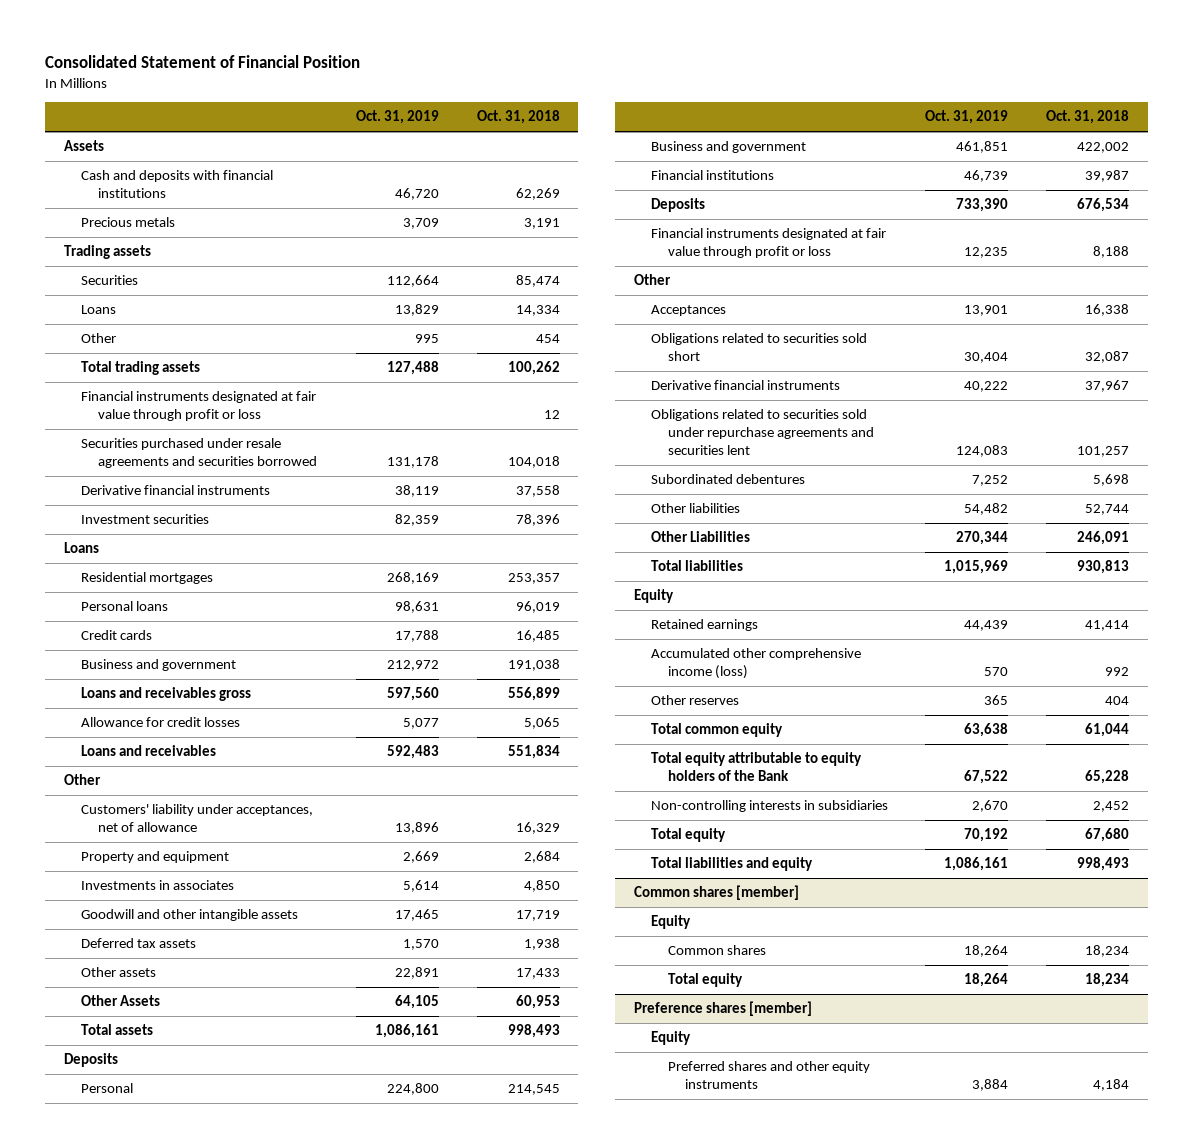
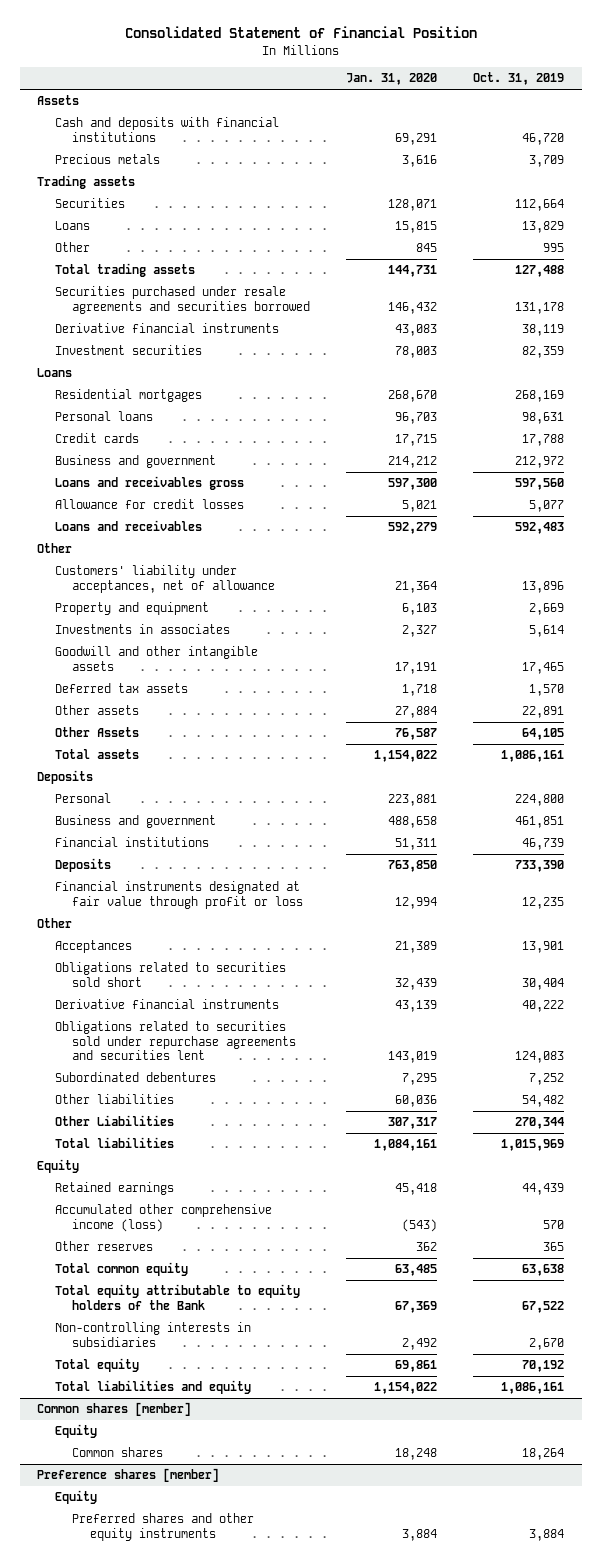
- | Oct. 31, 2019 | Oct. 31, 2018
+ | Jan. 31, 2020 | Oct. 31, 2019
- Financial instruments designated at fair value through profit or loss | | 12
@ Common shares [member]
- Total equity | 18,264 | 18,234

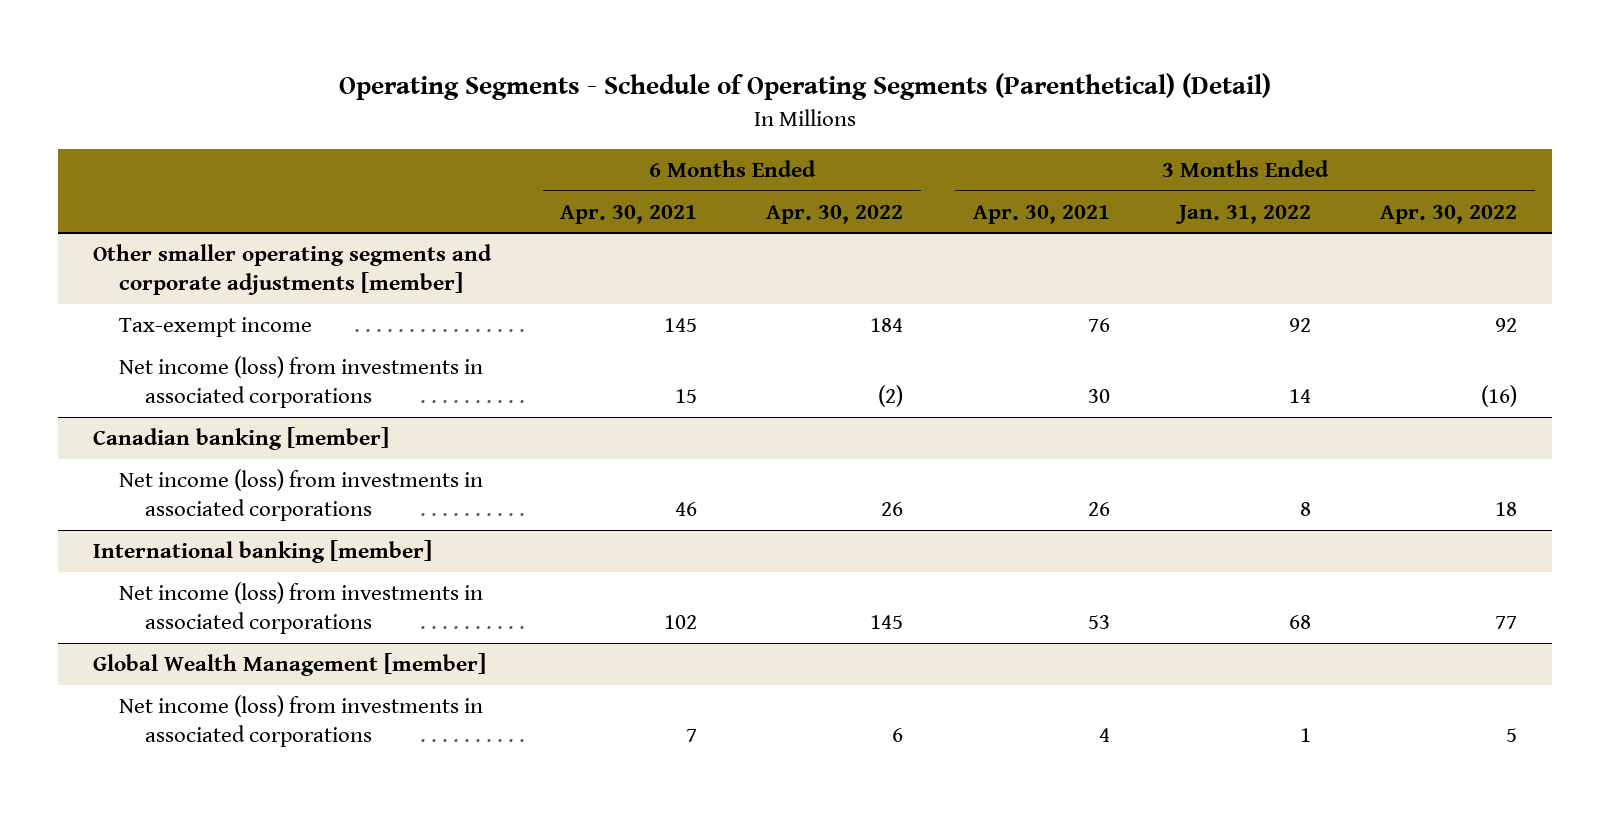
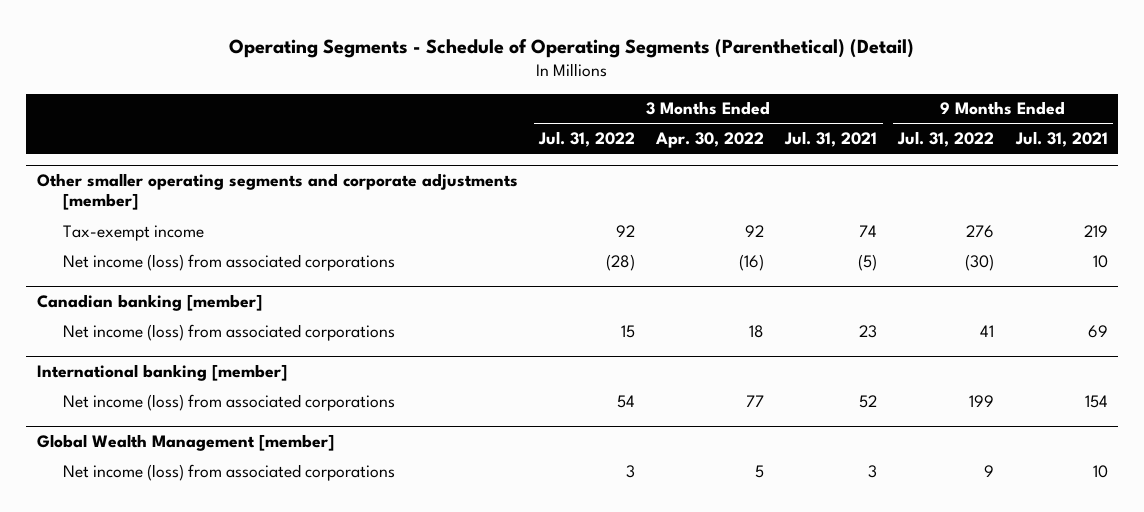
- | 6 Months Ended Apr. 30, 2021 | 6 Months Ended Apr. 30, 2022 | 3 Months Ended Apr. 30, 2021 | 3 Months Ended Jan. 31, 2022 | 3 Months Ended Apr. 30, 2022
+ | 3 Months Ended Jul. 31, 2022 | 3 Months Ended Apr. 30, 2022 | 3 Months Ended Jul. 31, 2021 | 9 Months Ended Jul. 31, 2022 | 9 Months Ended Jul. 31, 2021
@ Other smaller operating segments and corporate adjustments [member]
- Net income (loss) from investments in associated corporations | 15 | (2) | 30 | 14 | (16)
+ Net income (loss) from associated corporations | (28) | (16) | (5) | (30) | 10
@ Canadian banking [member]
- Net income (loss) from investments in associated corporations | 46 | 26 | 26 | 8 | 18
+ Net income (loss) from associated corporations | 15 | 18 | 23 | 41 | 69
@ International banking [member]
- Net income (loss) from investments in associated corporations | 102 | 145 | 53 | 68 | 77
+ Net income (loss) from associated corporations | 54 | 77 | 52 | 199 | 154
@ Global Wealth Management [member]
- Net income (loss) from investments in associated corporations | 7 | 6 | 4 | 1 | 5
+ Net income (loss) from associated corporations | 3 | 5 | 3 | 9 | 10

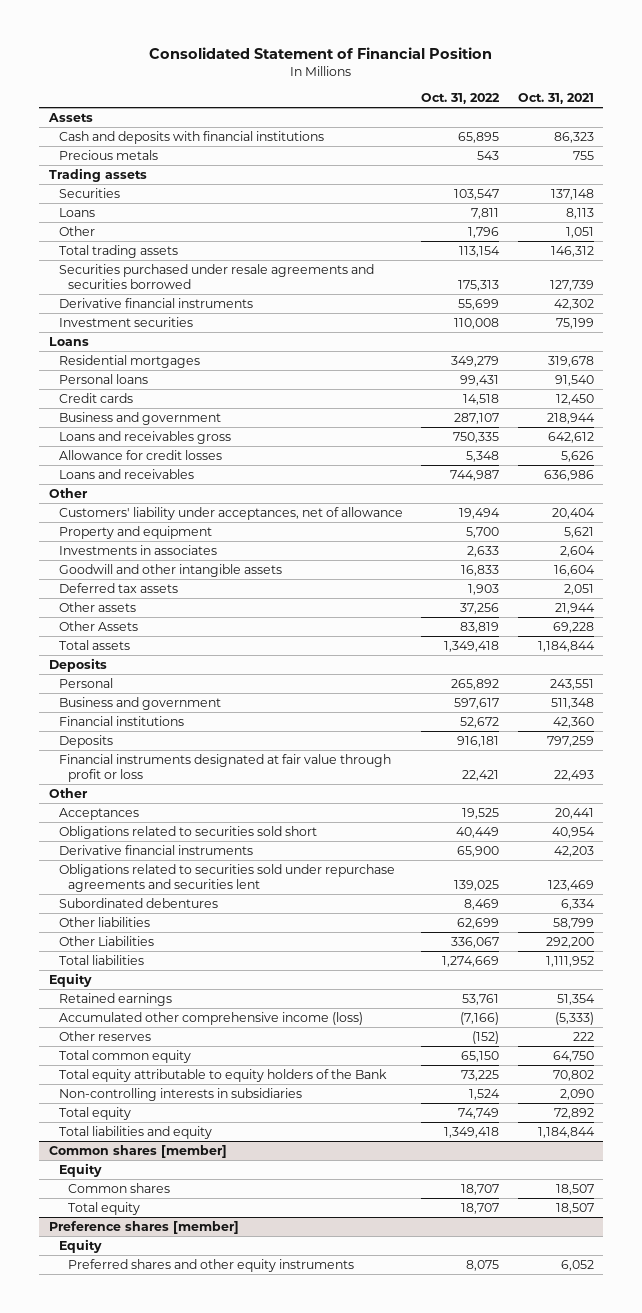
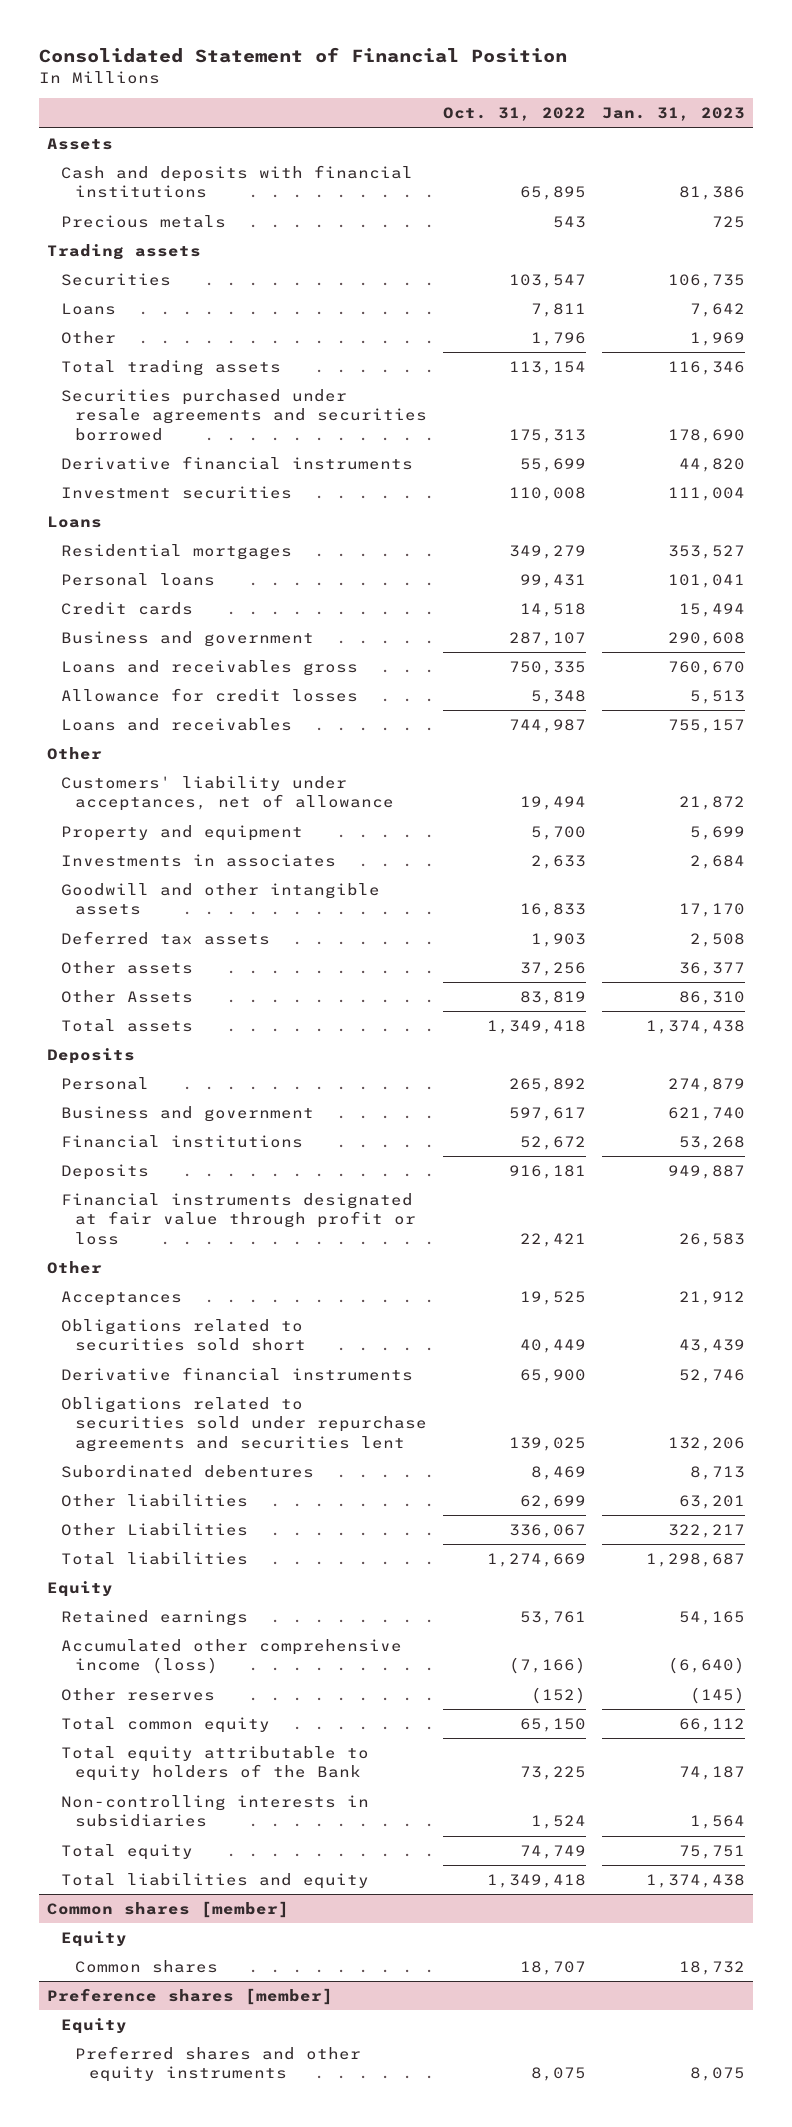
- | Oct. 31, 2022 | Oct. 31, 2021
+ | Oct. 31, 2022 | Jan. 31, 2023
@ Common shares [member]
- Total equity | 18,707 | 18,507

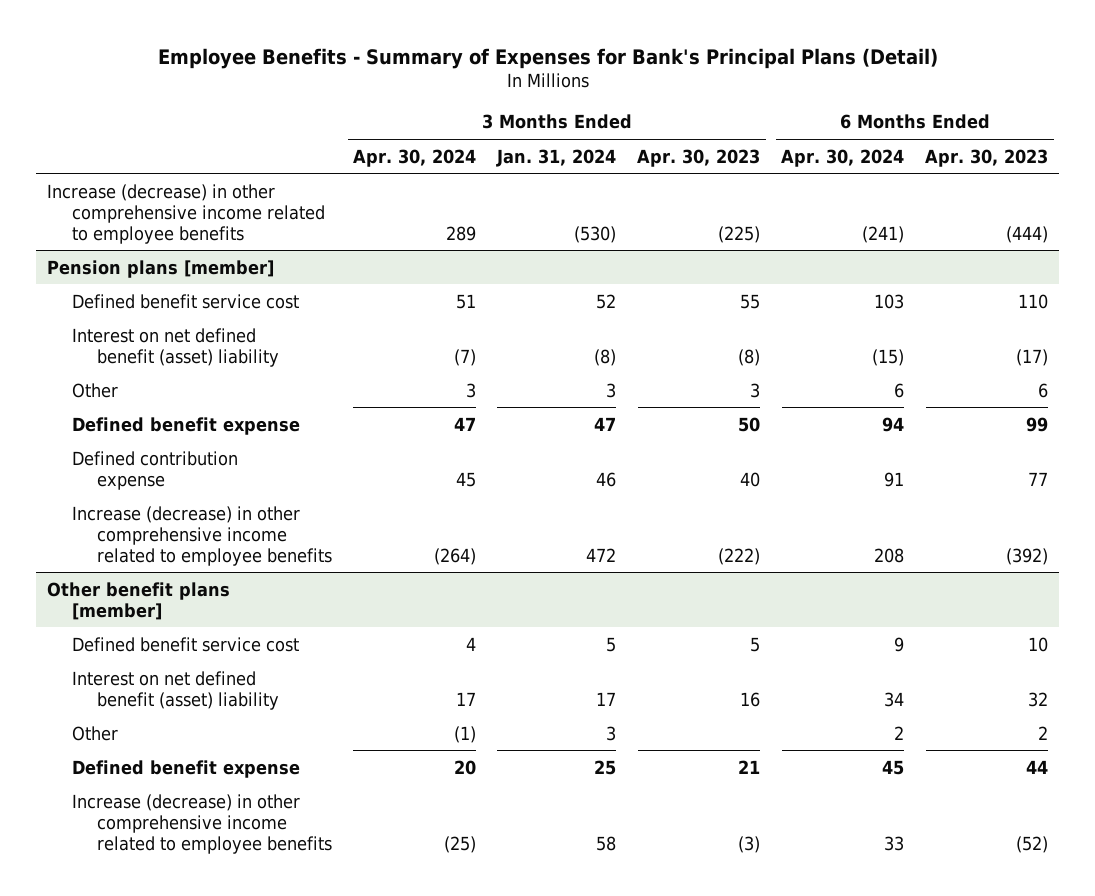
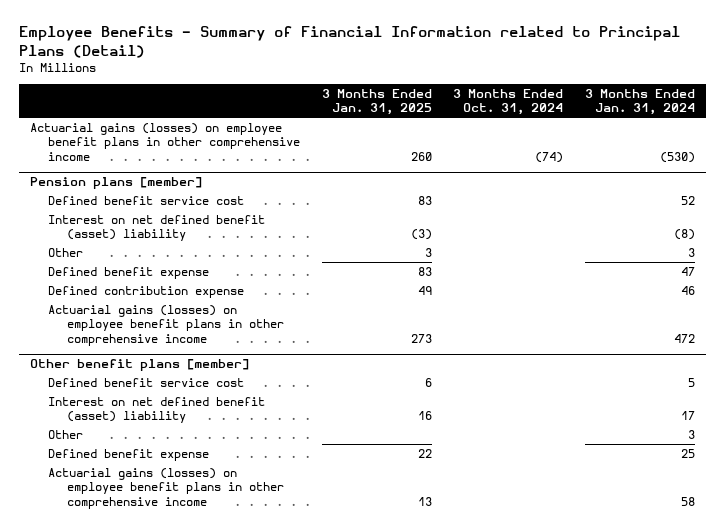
- Employee Benefits - Summary of Expenses for Bank's Principal Plans (Detail)
+ Employee Benefits - Summary of Financial Information related to Principal Plans (Detail)
- | 3 Months Ended Apr. 30, 2024 | 3 Months Ended Jan. 31, 2024 | 3 Months Ended Apr. 30, 2023 | 6 Months Ended Apr. 30, 2024 | 6 Months Ended Apr. 30, 2023
+ | 3 Months Ended Jan. 31, 2025 | 3 Months Ended Oct. 31, 2024 | 3 Months Ended Jan. 31, 2024
- Increase (decrease) in other comprehensive income related to employee benefits | 289 | (530) | (225) | (241) | (444)
+ Actuarial gains (losses) on employee benefit plans in other comprehensive income | 260 | (74) | (530)
@ Pension plans [member]
- Increase (decrease) in other comprehensive income related to employee benefits | (264) | 472 | (222) | 208 | (392)
+ Actuarial gains (losses) on employee benefit plans in other comprehensive income | 273 | | 472
@ Other benefit plans [member]
- Increase (decrease) in other comprehensive income related to employee benefits | (25) | 58 | (3) | 33 | (52)
+ Actuarial gains (losses) on employee benefit plans in other comprehensive income | 13 | | 58

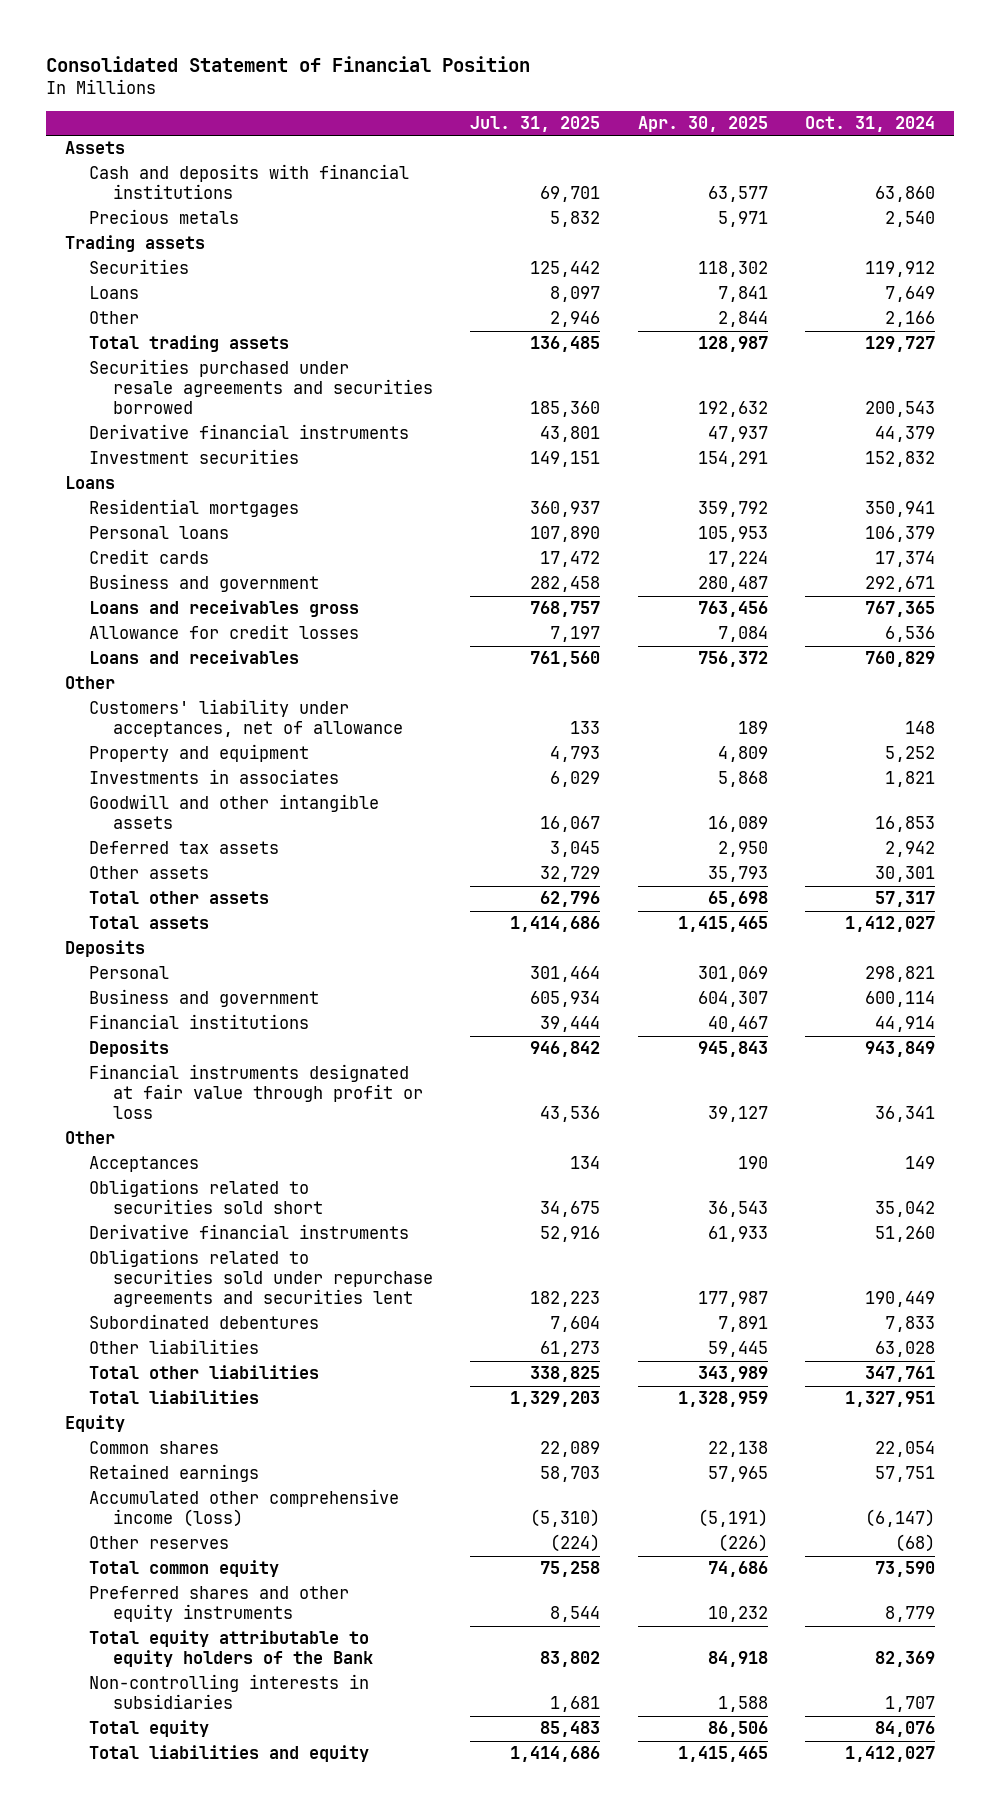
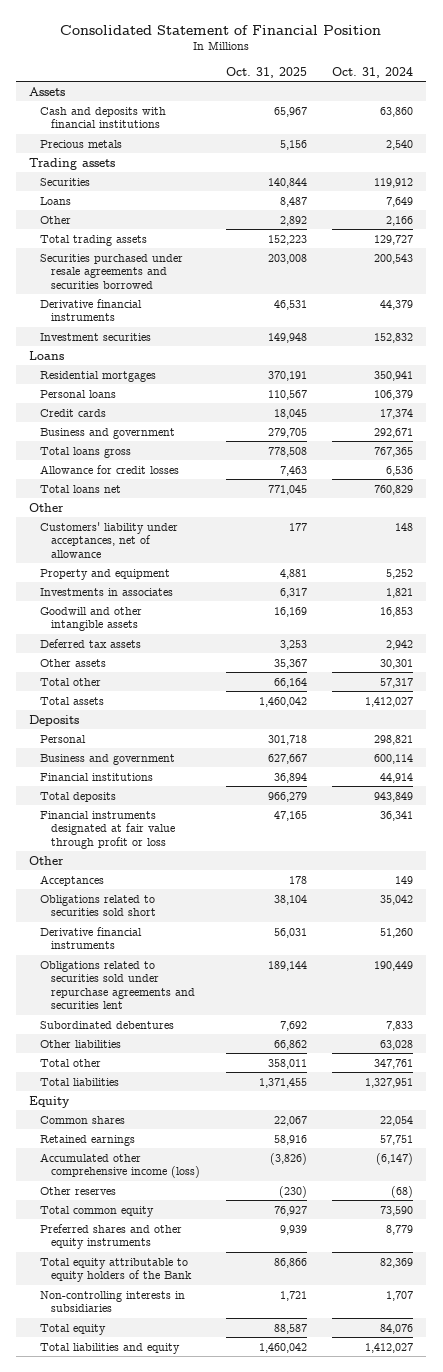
- | Jul. 31, 2025 | Apr. 30, 2025 | Oct. 31, 2024
+ | Oct. 31, 2025 | Oct. 31, 2024
- Loans and receivables gross | 768,757 | 763,456 | 767,365
+ Total loans gross | 778,508 | 767,365
- Loans and receivables | 761,560 | 756,372 | 760,829
+ Total loans net | 771,045 | 760,829
- Total other assets | 62,796 | 65,698 | 57,317
+ Total other | 66,164 | 57,317
- Deposits | 946,842 | 945,843 | 943,849
+ Total deposits | 966,279 | 943,849
- Total other liabilities | 338,825 | 343,989 | 347,761
+ Total other | 358,011 | 347,761

